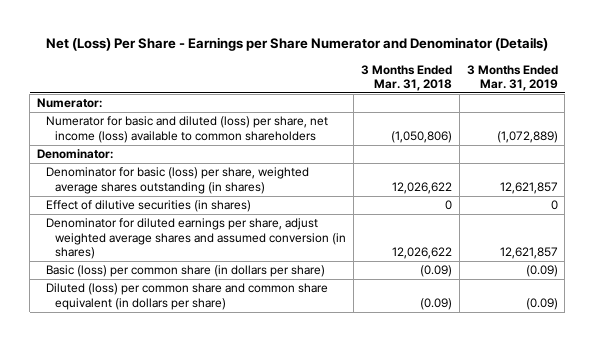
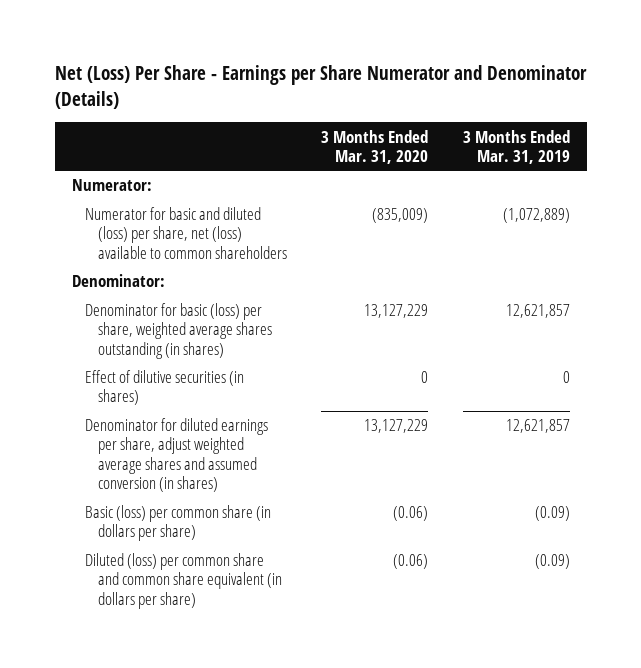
- | 3 Months Ended Mar. 31, 2018 | 3 Months Ended Mar. 31, 2019
+ | 3 Months Ended Mar. 31, 2020 | 3 Months Ended Mar. 31, 2019
- Numerator for basic and diluted (loss) per share, net income (loss) available to common shareholders | (1,050,806) | (1,072,889)
+ Numerator for basic and diluted (loss) per share, net (loss) available to common shareholders | (835,009) | (1,072,889)

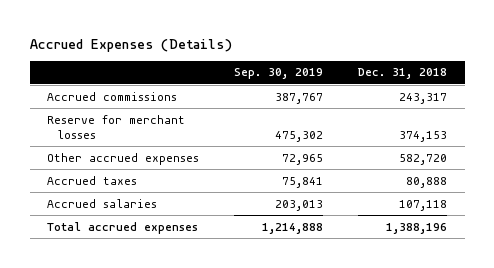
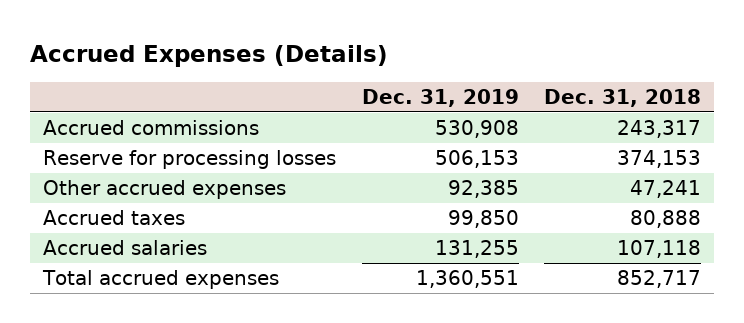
- | Sep. 30, 2019 | Dec. 31, 2018
+ | Dec. 31, 2019 | Dec. 31, 2018
- Reserve for merchant losses | 475,302 | 374,153
- Other accrued expenses | 72,965 | 582,720
+ Reserve for processing losses | 506,153 | 374,153
+ Other accrued expenses | 92,385 | 47,241
- Total accrued expenses | 1,214,888 | 1,388,196
+ Total accrued expenses | 1,360,551 | 852,717

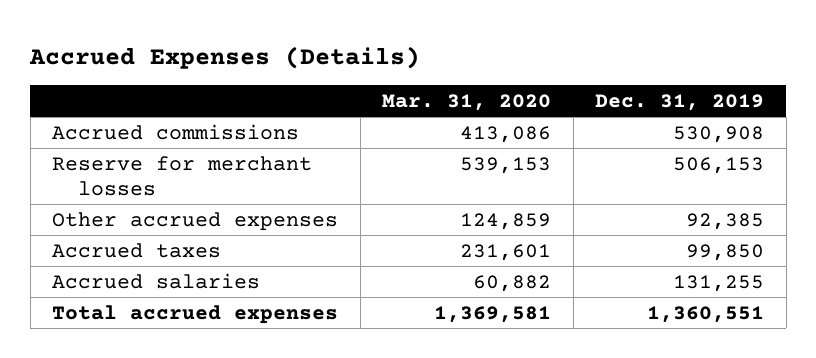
- | Dec. 31, 2019 | Dec. 31, 2018
+ | Mar. 31, 2020 | Dec. 31, 2019
- Reserve for processing losses | 506,153 | 374,153
+ Reserve for merchant losses | 539,153 | 506,153

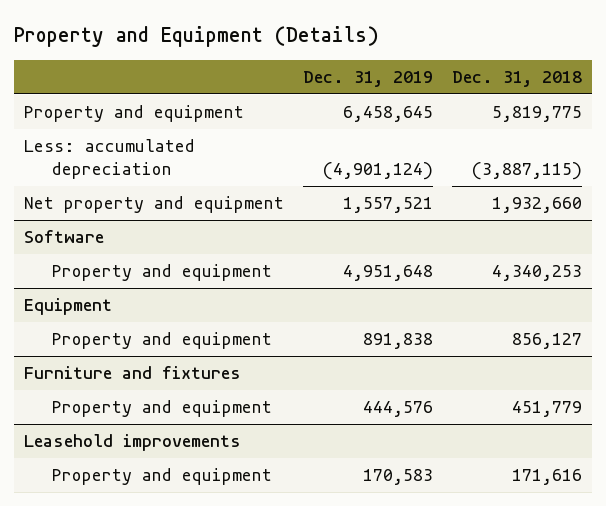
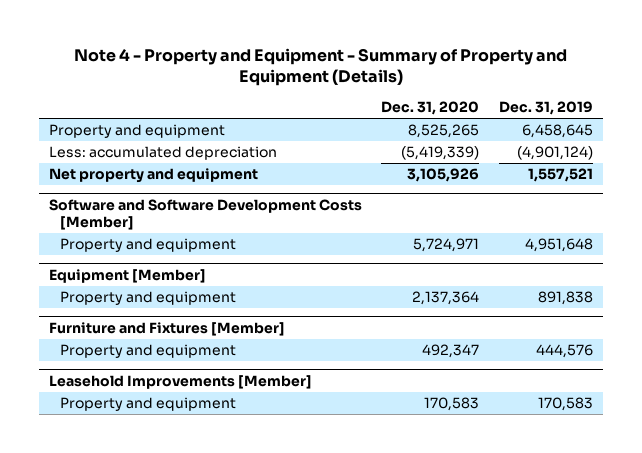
- Property and Equipment (Details)
+ Note 4 - Property and Equipment - Summary of Property and Equipment (Details)
- | Dec. 31, 2019 | Dec. 31, 2018
+ | Dec. 31, 2020 | Dec. 31, 2019
- Software
+ Software and Software Development Costs [Member]
- Equipment
+ Equipment [Member]
- Furniture and fixtures
+ Furniture and Fixtures [Member]
- Leasehold improvements
+ Leasehold Improvements [Member]

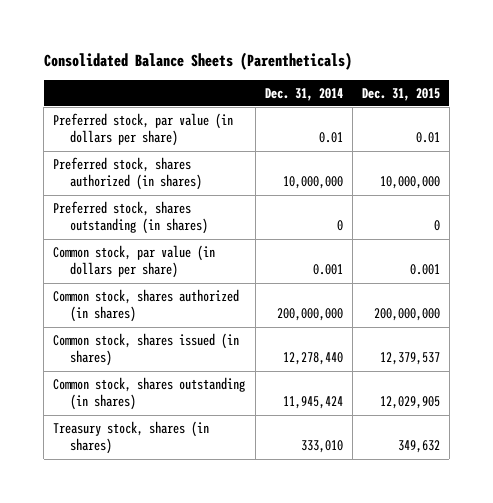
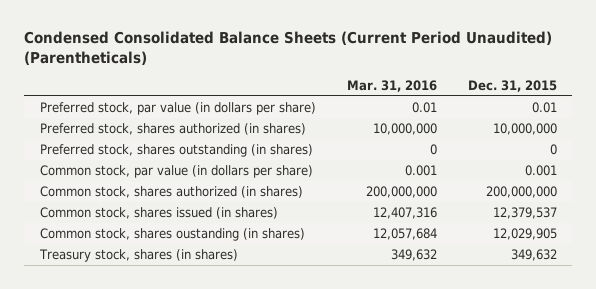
- Consolidated Balance Sheets (Parentheticals)
+ Condensed Consolidated Balance Sheets (Current Period Unaudited) (Parentheticals)
- | Dec. 31, 2014 | Dec. 31, 2015
+ | Mar. 31, 2016 | Dec. 31, 2015
- Common stock, shares outstanding (in shares) | 11,945,424 | 12,029,905
+ Common stock, shares oustanding (in shares) | 12,057,684 | 12,029,905

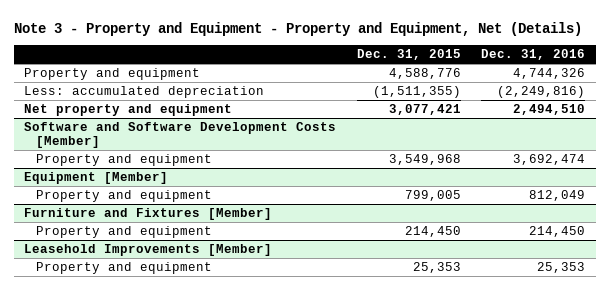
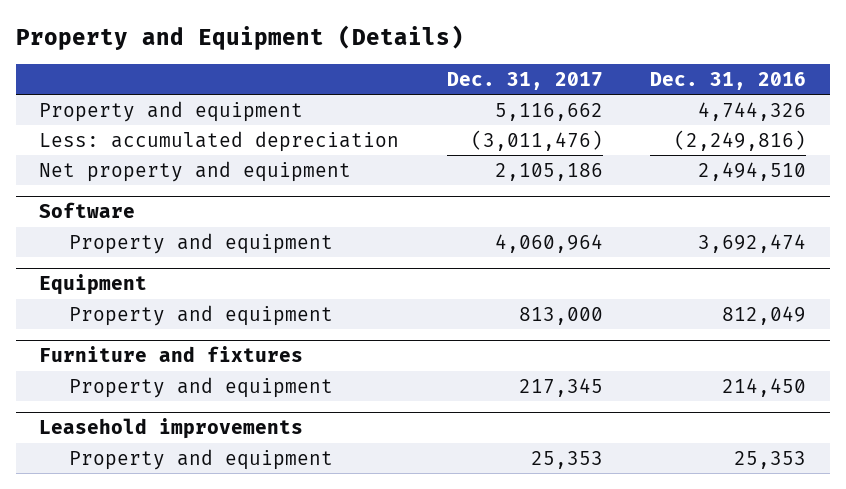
- Note 3 - Property and Equipment - Property and Equipment, Net (Details)
+ Property and Equipment (Details)
- | Dec. 31, 2015 | Dec. 31, 2016
+ | Dec. 31, 2017 | Dec. 31, 2016
- Software and Software Development Costs [Member]
+ Software
- Equipment [Member]
+ Equipment
- Furniture and Fixtures [Member]
+ Furniture and fixtures
- Leasehold Improvements [Member]
+ Leasehold improvements

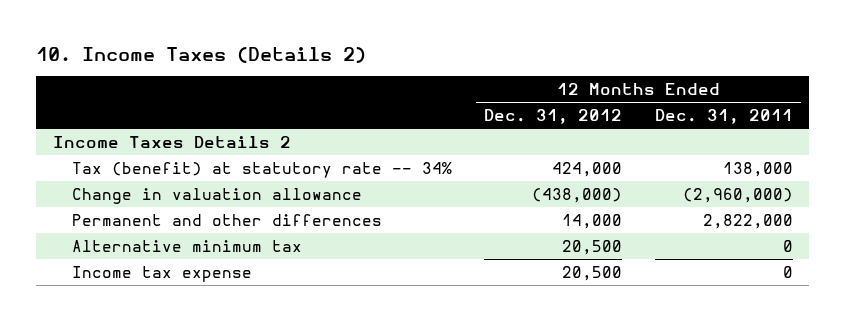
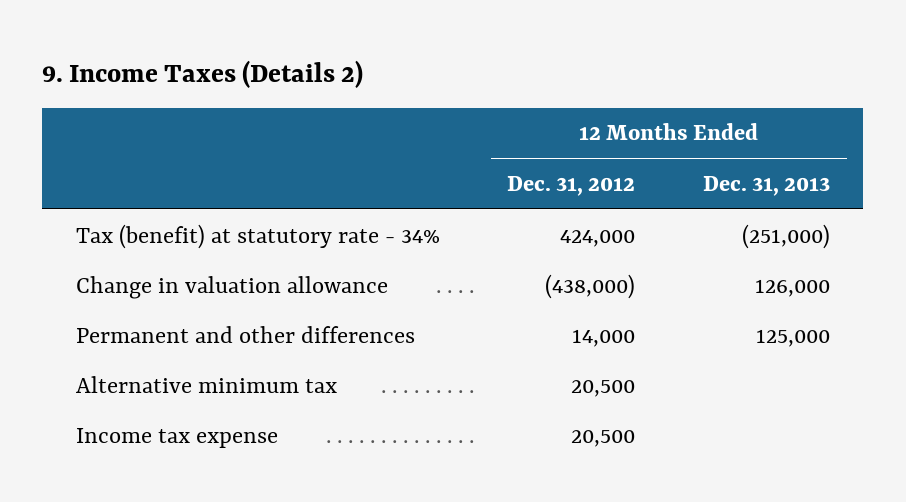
- 10. Income Taxes (Details 2)
+ 9. Income Taxes (Details 2)
- | 12 Months Ended Dec. 31, 2012 | 12 Months Ended Dec. 31, 2011
+ | 12 Months Ended Dec. 31, 2012 | 12 Months Ended Dec. 31, 2013
- Income Taxes Details 2
- Tax (benefit) at statutory rate -- 34% | 424,000 | 138,000
+ Tax (benefit) at statutory rate - 34% | 424,000 | (251,000)

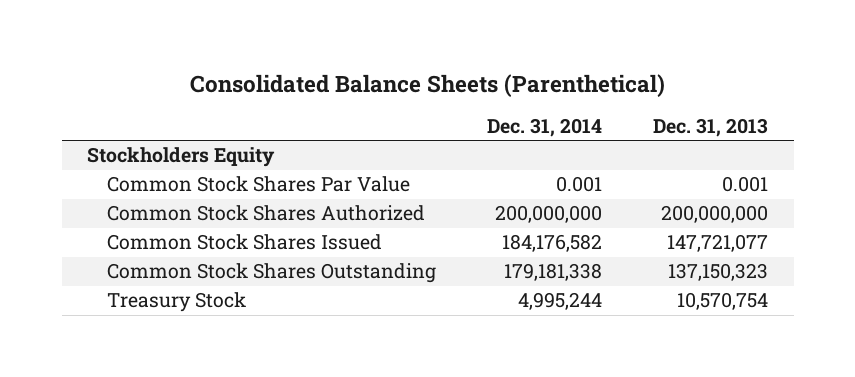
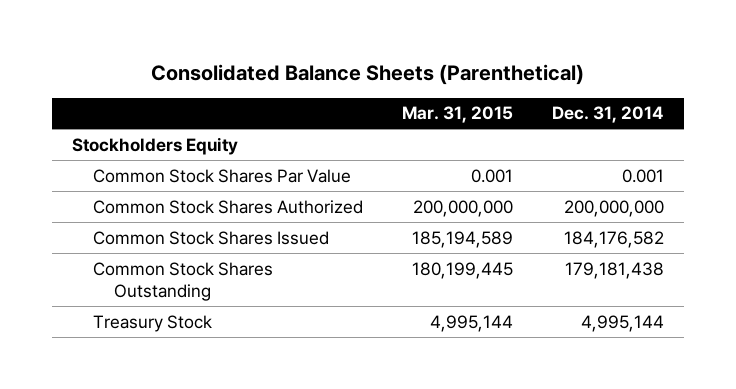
- | Dec. 31, 2014 | Dec. 31, 2013
+ | Mar. 31, 2015 | Dec. 31, 2014
- Common Stock Shares Outstanding | 179,181,338 | 137,150,323
- Treasury Stock | 4,995,244 | 10,570,754
+ Common Stock Shares Outstanding | 180,199,445 | 179,181,438
+ Treasury Stock | 4,995,144 | 4,995,144

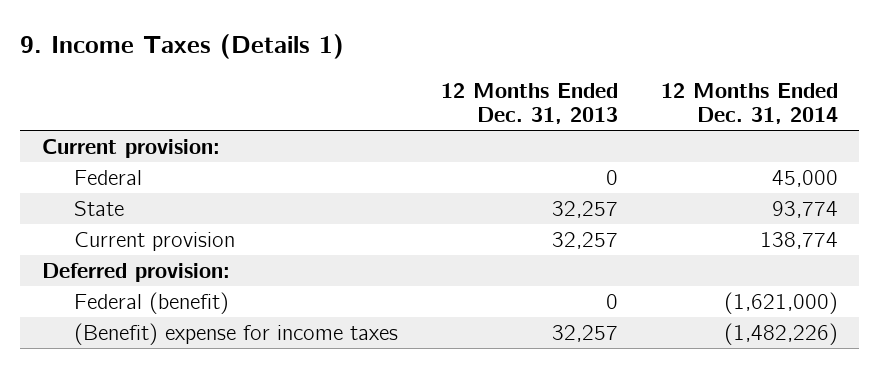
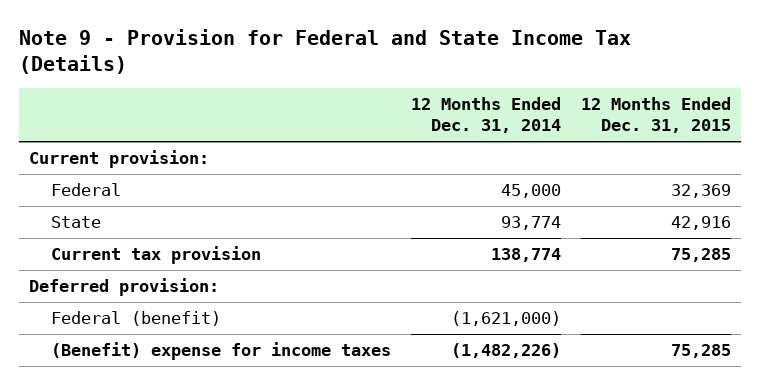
- 9. Income Taxes (Details 1)
+ Note 9 - Provision for Federal and State Income Tax (Details)
- | 12 Months Ended Dec. 31, 2013 | 12 Months Ended Dec. 31, 2014
+ | 12 Months Ended Dec. 31, 2014 | 12 Months Ended Dec. 31, 2015
- Current provision | 32,257 | 138,774
+ Current tax provision | 138,774 | 75,285

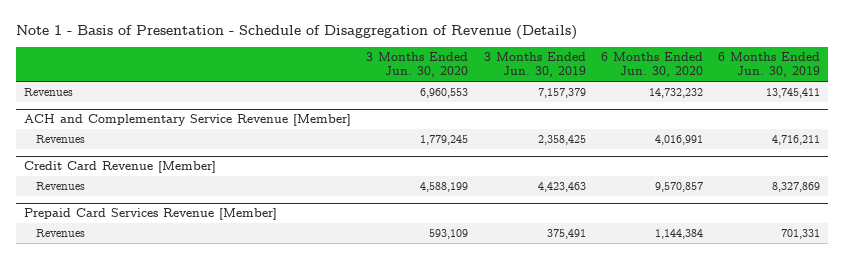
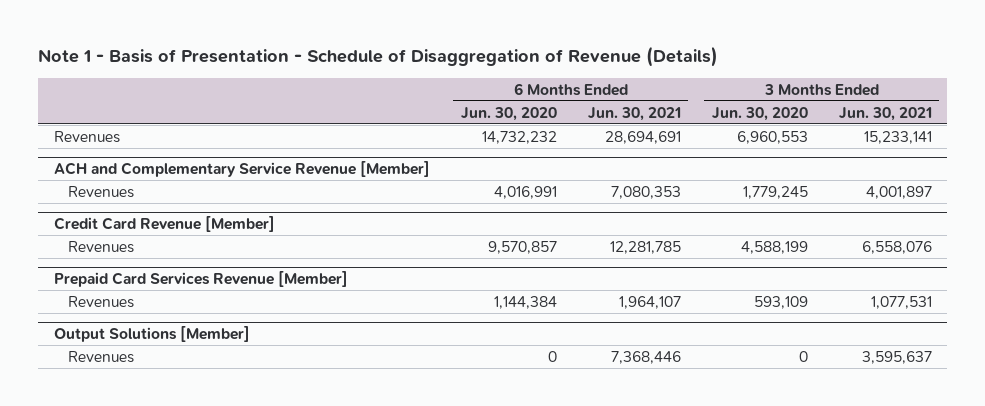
- | 3 Months Ended Jun. 30, 2020 | 3 Months Ended Jun. 30, 2019 | 6 Months Ended Jun. 30, 2020 | 6 Months Ended Jun. 30, 2019
+ | 6 Months Ended Jun. 30, 2020 | 6 Months Ended Jun. 30, 2021 | 3 Months Ended Jun. 30, 2020 | 3 Months Ended Jun. 30, 2021
+ Output Solutions [Member]
+ Revenues | 0 | 7,368,446 | 0 | 3,595,637

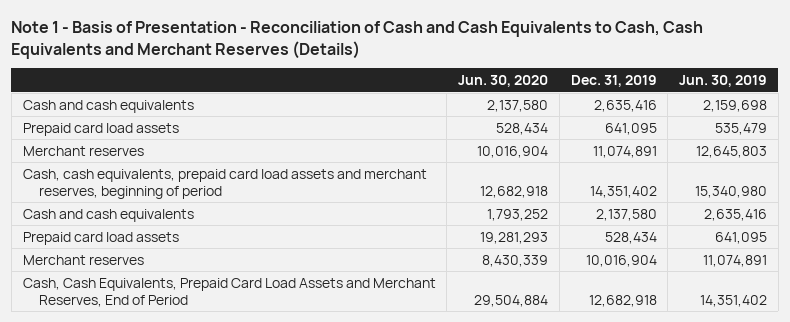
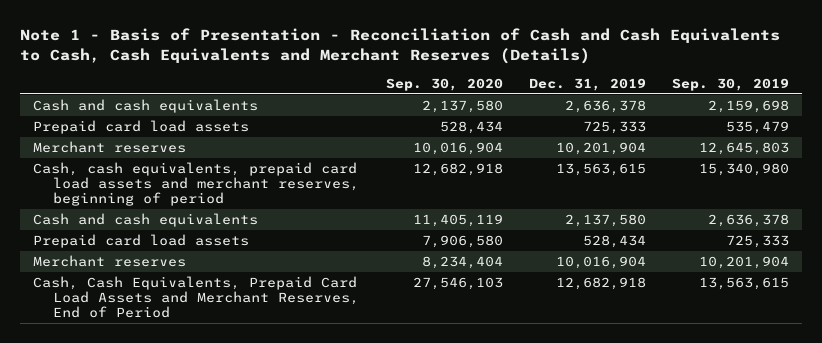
- | Jun. 30, 2020 | Dec. 31, 2019 | Jun. 30, 2019
+ | Sep. 30, 2020 | Dec. 31, 2019 | Sep. 30, 2019
- Cash and cash equivalents | 2,137,580 | 2,635,416 | 2,159,698
- Prepaid card load assets | 528,434 | 641,095 | 535,479
- Merchant reserves | 10,016,904 | 11,074,891 | 12,645,803
- Cash, cash equivalents, prepaid card load assets and merchant reserves, beginning of period | 12,682,918 | 14,351,402 | 15,340,980
+ Cash and cash equivalents | 2,137,580 | 2,636,378 | 2,159,698
+ Prepaid card load assets | 528,434 | 725,333 | 535,479
+ Merchant reserves | 10,016,904 | 10,201,904 | 12,645,803
+ Cash, cash equivalents, prepaid card load assets and merchant reserves, beginning of period | 12,682,918 | 13,563,615 | 15,340,980

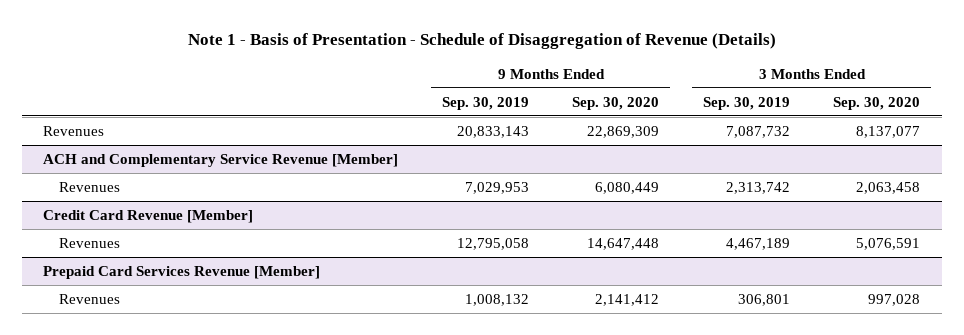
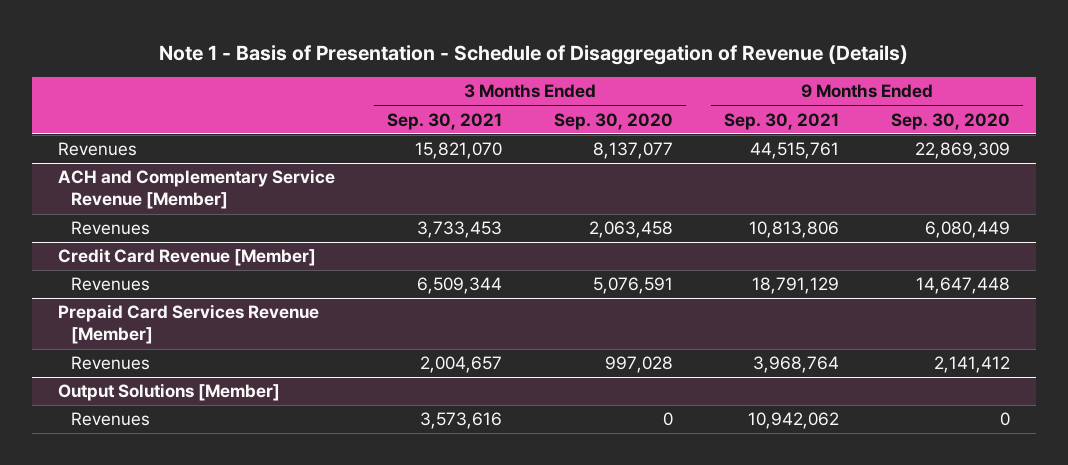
- | 9 Months Ended Sep. 30, 2019 | 9 Months Ended Sep. 30, 2020 | 3 Months Ended Sep. 30, 2019 | 3 Months Ended Sep. 30, 2020
+ | 3 Months Ended Sep. 30, 2021 | 3 Months Ended Sep. 30, 2020 | 9 Months Ended Sep. 30, 2021 | 9 Months Ended Sep. 30, 2020
+ Output Solutions [Member]
+ Revenues | 3,573,616 | 0 | 10,942,062 | 0

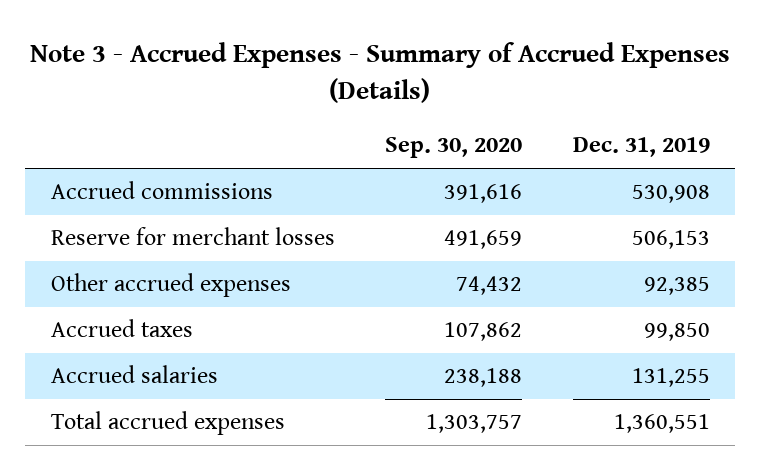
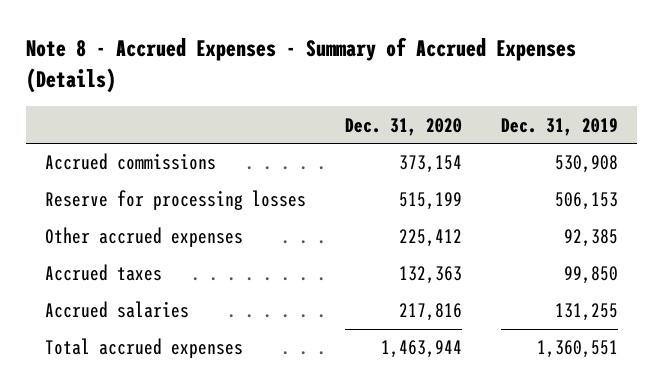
- Note 3 - Accrued Expenses - Summary of Accrued Expenses (Details)
+ Note 8 - Accrued Expenses - Summary of Accrued Expenses (Details)
- | Sep. 30, 2020 | Dec. 31, 2019
+ | Dec. 31, 2020 | Dec. 31, 2019
- Reserve for merchant losses | 491,659 | 506,153
+ Reserve for processing losses | 515,199 | 506,153

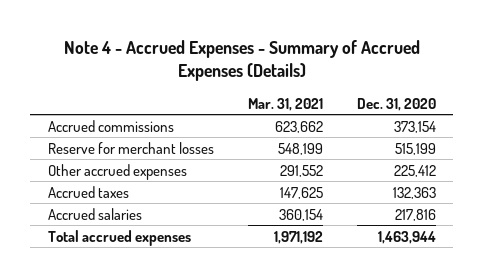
- Note 8 - Accrued Expenses - Summary of Accrued Expenses (Details)
+ Note 4 - Accrued Expenses - Summary of Accrued Expenses (Details)
- | Dec. 31, 2020 | Dec. 31, 2019
+ | Mar. 31, 2021 | Dec. 31, 2020
- Reserve for processing losses | 515,199 | 506,153
+ Reserve for merchant losses | 548,199 | 515,199

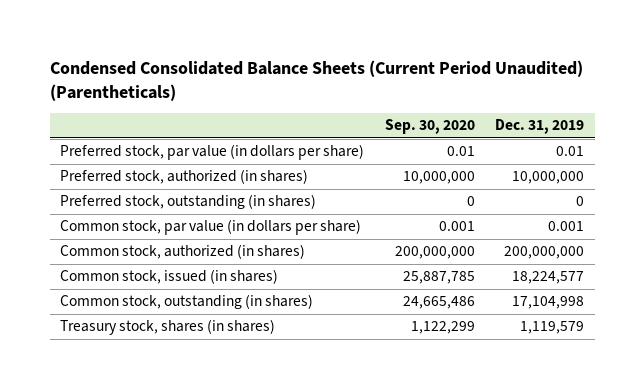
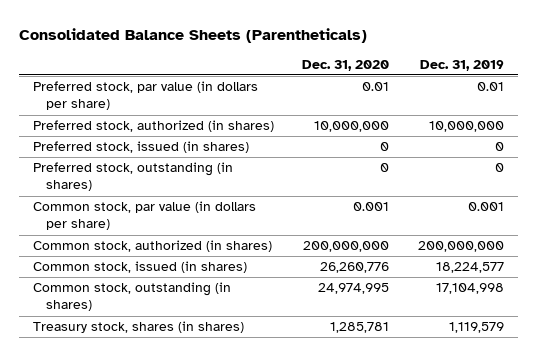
- Condensed Consolidated Balance Sheets (Current Period Unaudited) (Parentheticals)
+ Consolidated Balance Sheets (Parentheticals)
- | Sep. 30, 2020 | Dec. 31, 2019
+ | Dec. 31, 2020 | Dec. 31, 2019
+ Preferred stock, issued (in shares) | 0 | 0

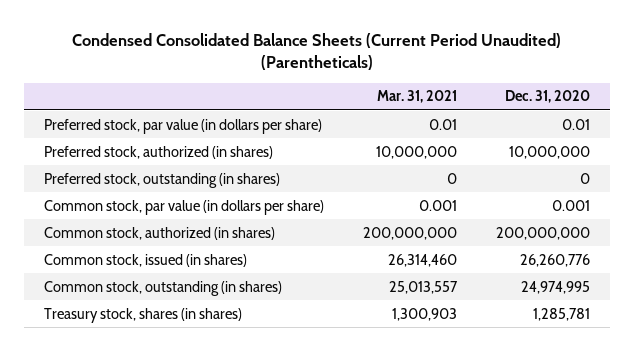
- Consolidated Balance Sheets (Parentheticals)
+ Condensed Consolidated Balance Sheets (Current Period Unaudited) (Parentheticals)
- | Dec. 31, 2020 | Dec. 31, 2019
+ | Mar. 31, 2021 | Dec. 31, 2020
- Preferred stock, issued (in shares) | 0 | 0

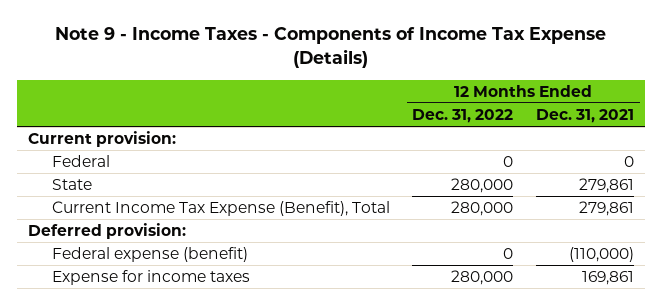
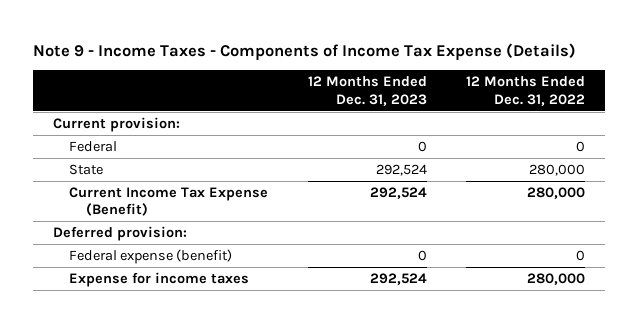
- | 12 Months Ended Dec. 31, 2022 | 12 Months Ended Dec. 31, 2021
+ | 12 Months Ended Dec. 31, 2023 | 12 Months Ended Dec. 31, 2022
- Current Income Tax Expense (Benefit), Total | 280,000 | 279,861
+ Current Income Tax Expense (Benefit) | 292,524 | 280,000

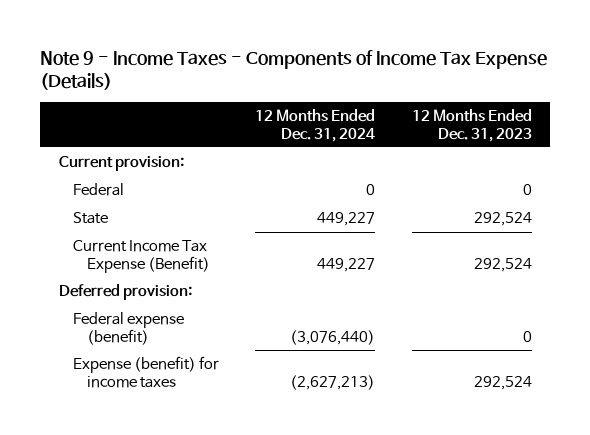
- | 12 Months Ended Dec. 31, 2023 | 12 Months Ended Dec. 31, 2022
+ | 12 Months Ended Dec. 31, 2024 | 12 Months Ended Dec. 31, 2023
- Expense for income taxes | 292,524 | 280,000
+ Expense (benefit) for income taxes | (2,627,213) | 292,524

